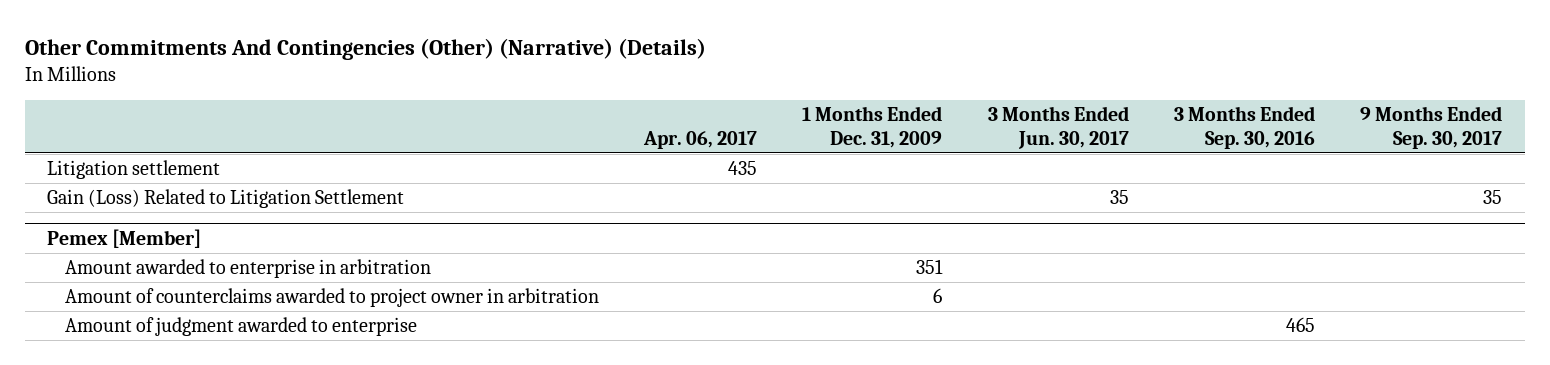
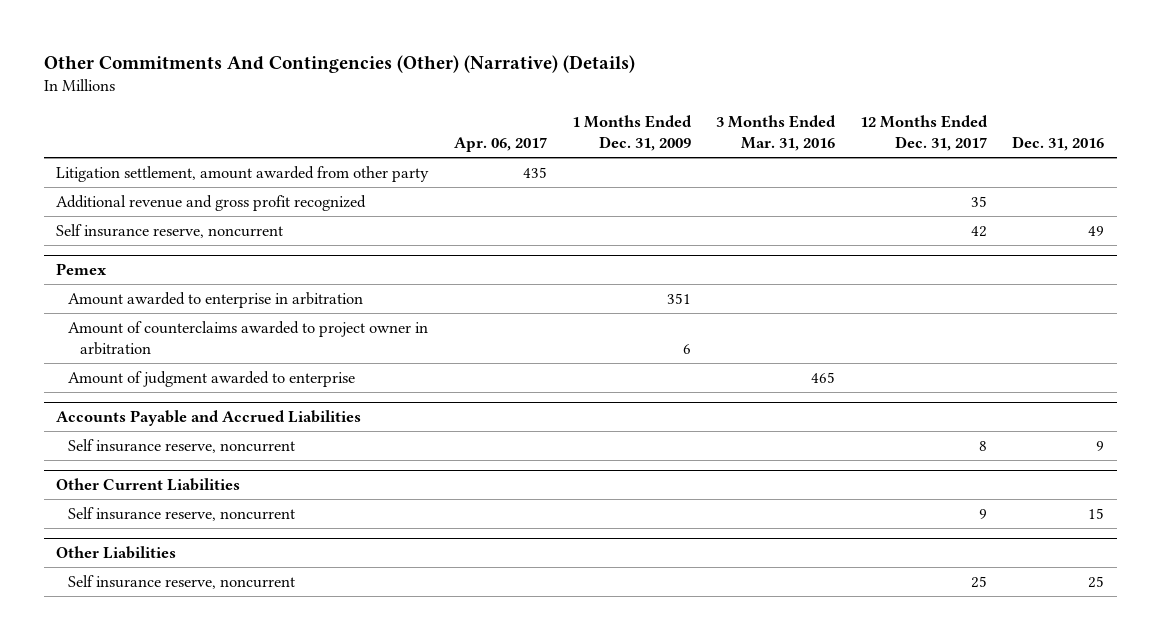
- | Apr. 06, 2017 | 1 Months Ended Dec. 31, 2009 | 3 Months Ended Jun. 30, 2017 | 3 Months Ended Sep. 30, 2016 | 9 Months Ended Sep. 30, 2017
+ | Apr. 06, 2017 | 1 Months Ended Dec. 31, 2009 | 3 Months Ended Mar. 31, 2016 | 12 Months Ended Dec. 31, 2017 | Dec. 31, 2016
- Litigation settlement | 435 | | | |
- Gain (Loss) Related to Litigation Settlement | | | 35 | | 35
- Pemex [Member]
+ Litigation settlement, amount awarded from other party | 435 | | | |
+ Additional revenue and gross profit recognized | | | | 35 |
+ Self insurance reserve, noncurrent | | | | 42 | 49
+ Pemex
+ Accounts Payable and Accrued Liabilities
+ Self insurance reserve, noncurrent | | | | 8 | 9
+ Other Current Liabilities
+ Self insurance reserve, noncurrent | | | | 9 | 15
+ Other Liabilities
+ Self insurance reserve, noncurrent | | | | 25 | 25

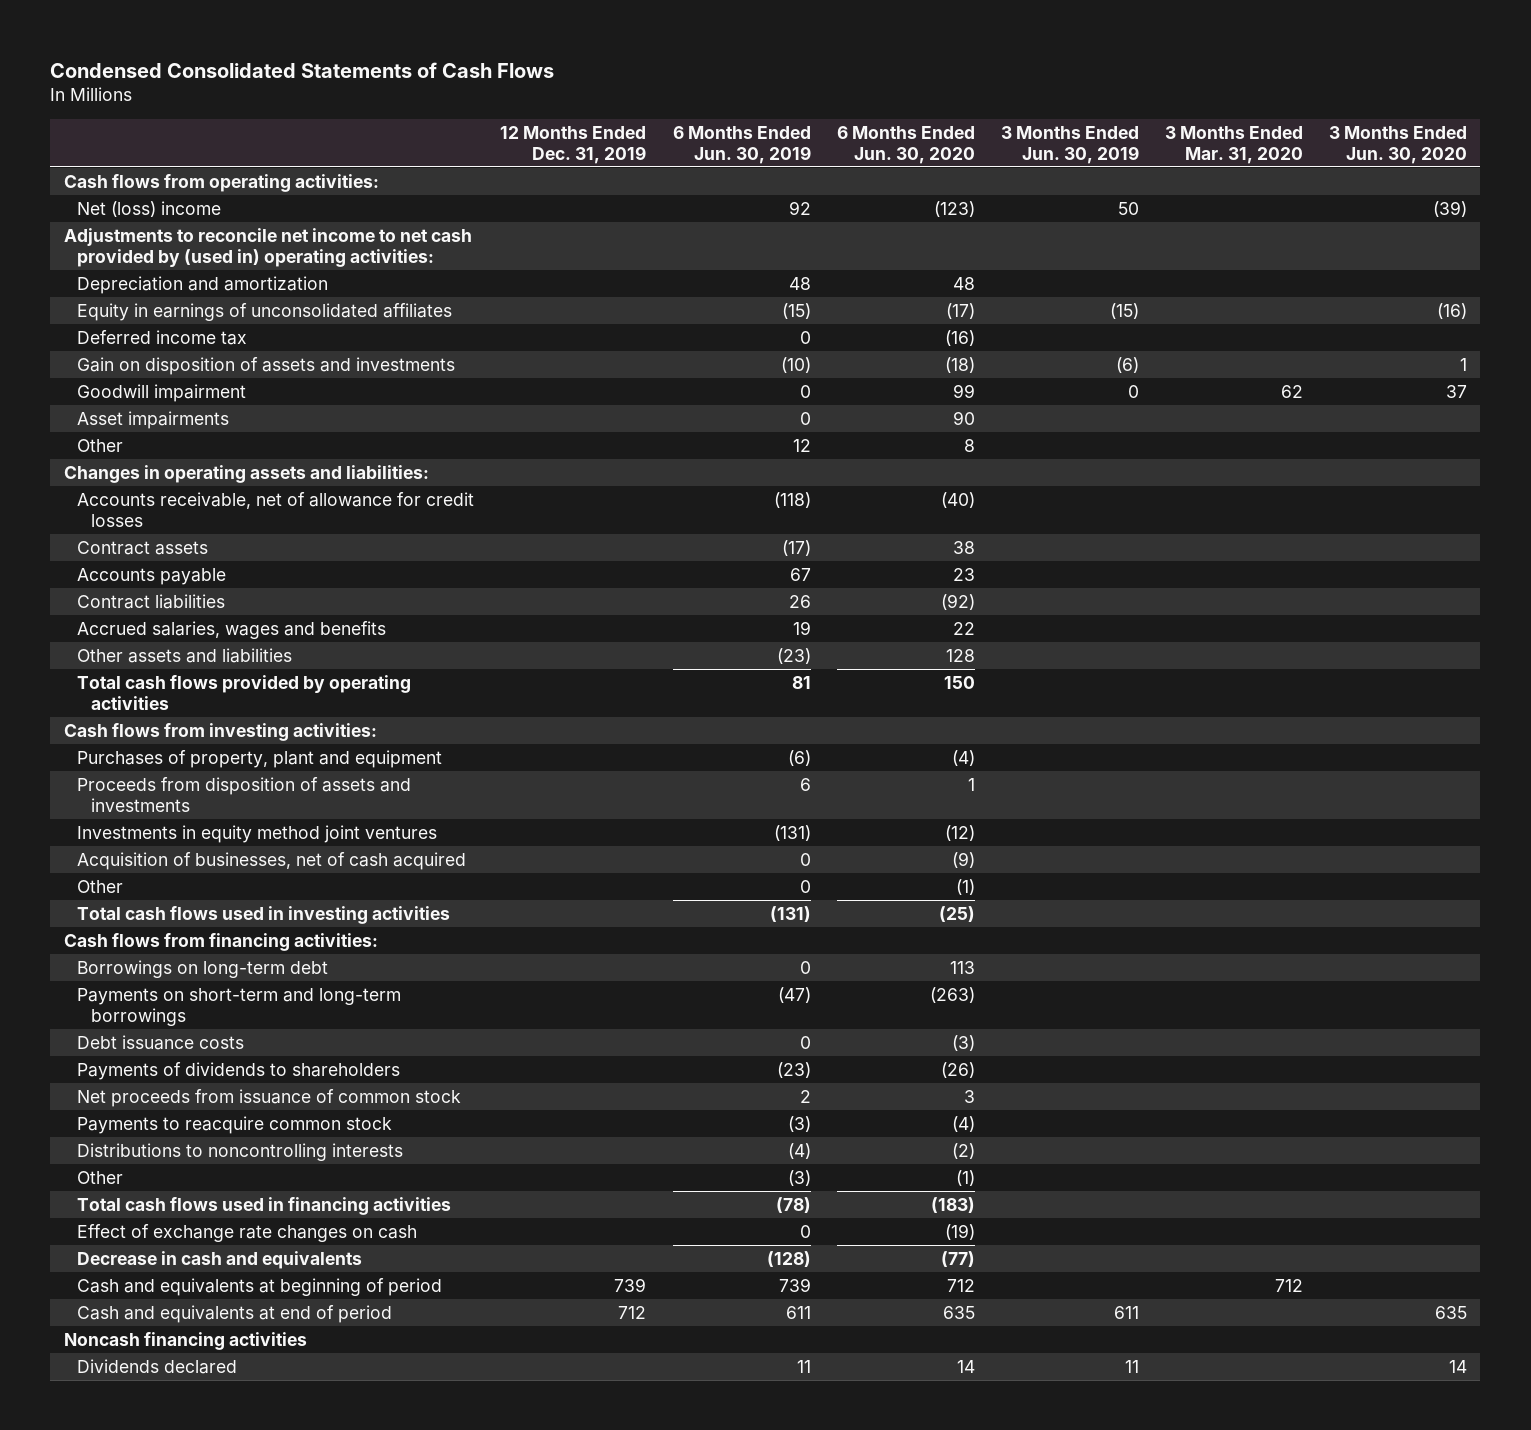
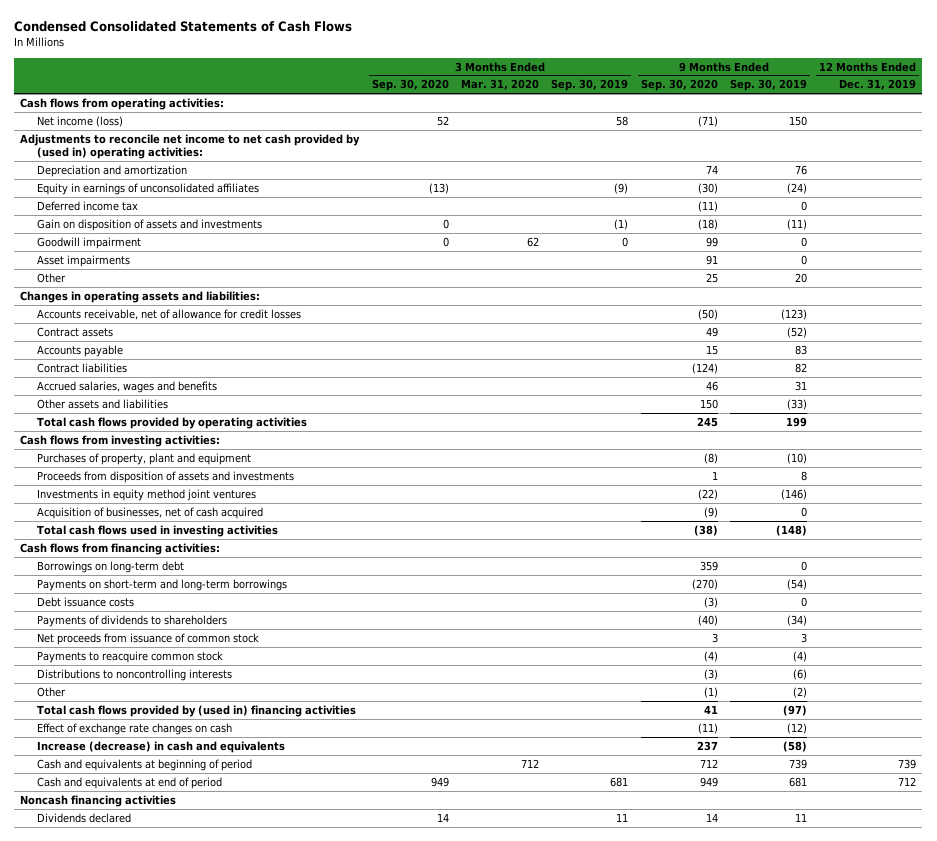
- | 12 Months Ended Dec. 31, 2019 | 6 Months Ended Jun. 30, 2019 | 6 Months Ended Jun. 30, 2020 | 3 Months Ended Jun. 30, 2019 | 3 Months Ended Mar. 31, 2020 | 3 Months Ended Jun. 30, 2020
+ | 3 Months Ended Sep. 30, 2020 | 3 Months Ended Mar. 31, 2020 | 3 Months Ended Sep. 30, 2019 | 9 Months Ended Sep. 30, 2020 | 9 Months Ended Sep. 30, 2019 | 12 Months Ended Dec. 31, 2019
- Net (loss) income | | 92 | (123) | 50 | | (39)
+ Net income (loss) | 52 | | 58 | (71) | 150 |
- Other | | 0 | (1) | | |
- Total cash flows used in financing activities | | (78) | (183) | | |
+ Total cash flows provided by (used in) financing activities | | | | 41 | (97) |
- Decrease in cash and equivalents | | (128) | (77) | | |
+ Increase (decrease) in cash and equivalents | | | | 237 | (58) |

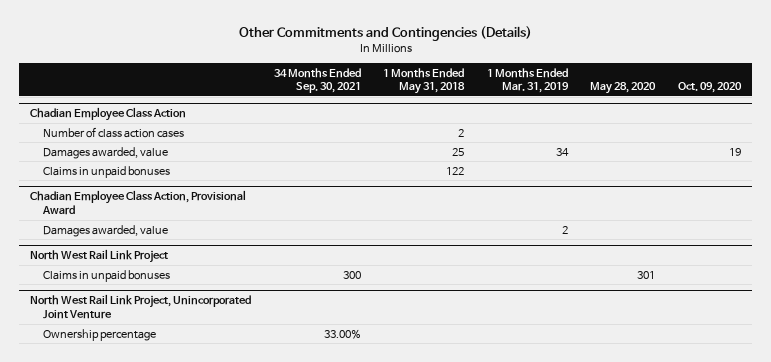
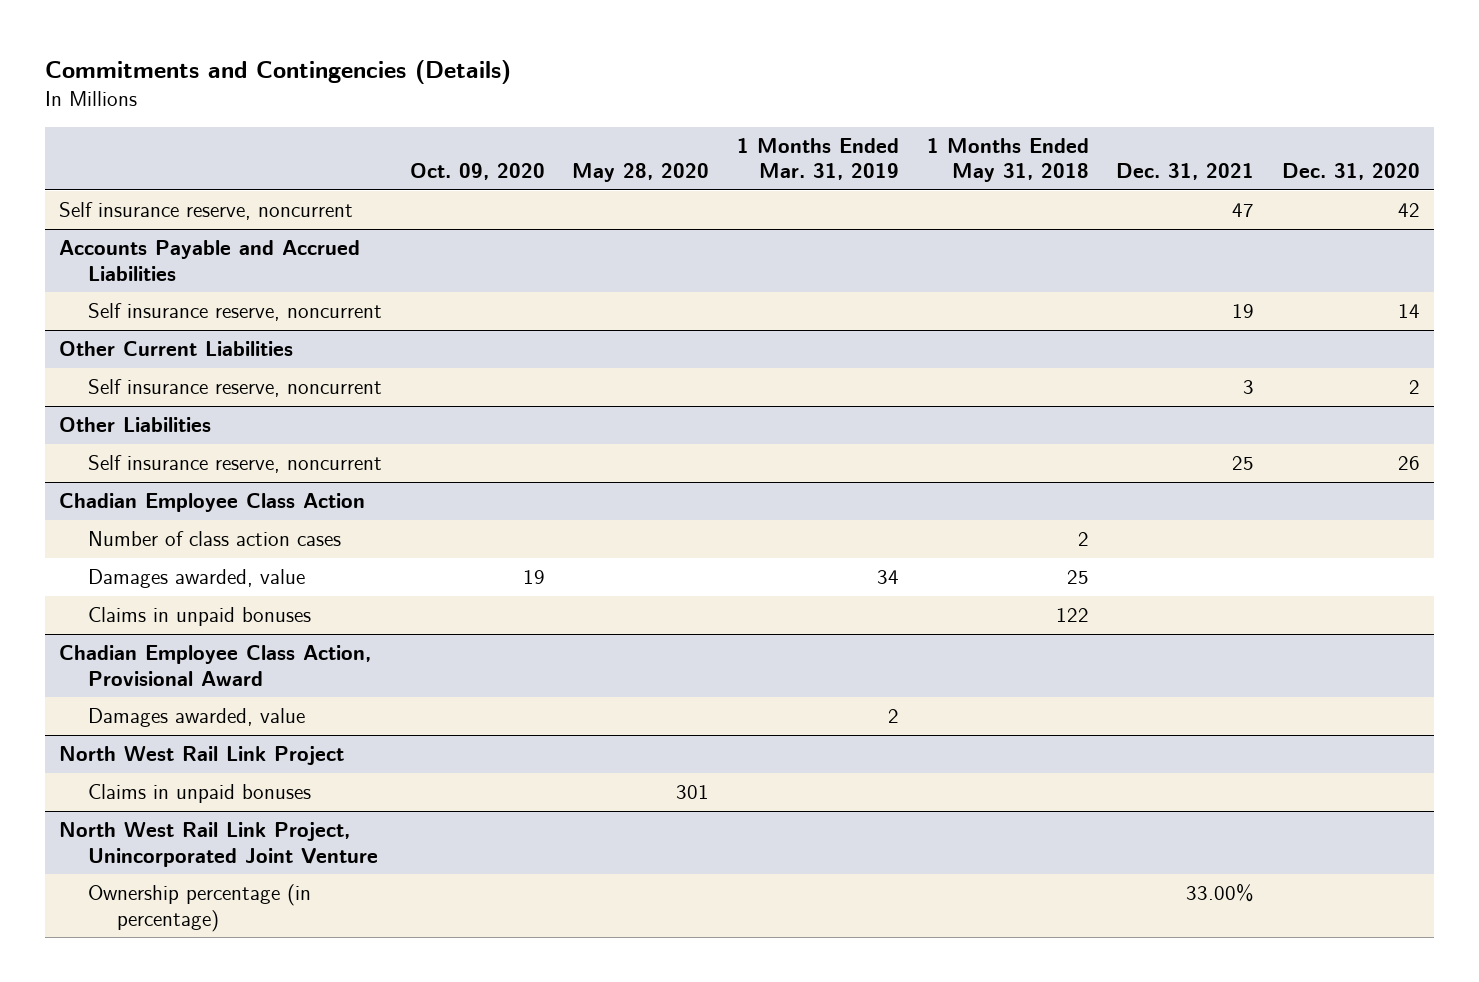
- Other Commitments and Contingencies (Details)
+ Commitments and Contingencies (Details)
- | 34 Months Ended Sep. 30, 2021 | 1 Months Ended May 31, 2018 | 1 Months Ended Mar. 31, 2019 | May 28, 2020 | Oct. 09, 2020
+ | Oct. 09, 2020 | May 28, 2020 | 1 Months Ended Mar. 31, 2019 | 1 Months Ended May 31, 2018 | Dec. 31, 2021 | Dec. 31, 2020
+ Self insurance reserve, noncurrent | | | | | 47 | 42
+ Accounts Payable and Accrued Liabilities
+ Self insurance reserve, noncurrent | | | | | 19 | 14
+ Other Current Liabilities
+ Self insurance reserve, noncurrent | | | | | 3 | 2
+ Other Liabilities
+ Self insurance reserve, noncurrent | | | | | 25 | 26
@ North West Rail Link Project, Unincorporated Joint Venture
- Ownership percentage | 33.00% | | | |
+ Ownership percentage (in percentage) | | | | | 33.00% |

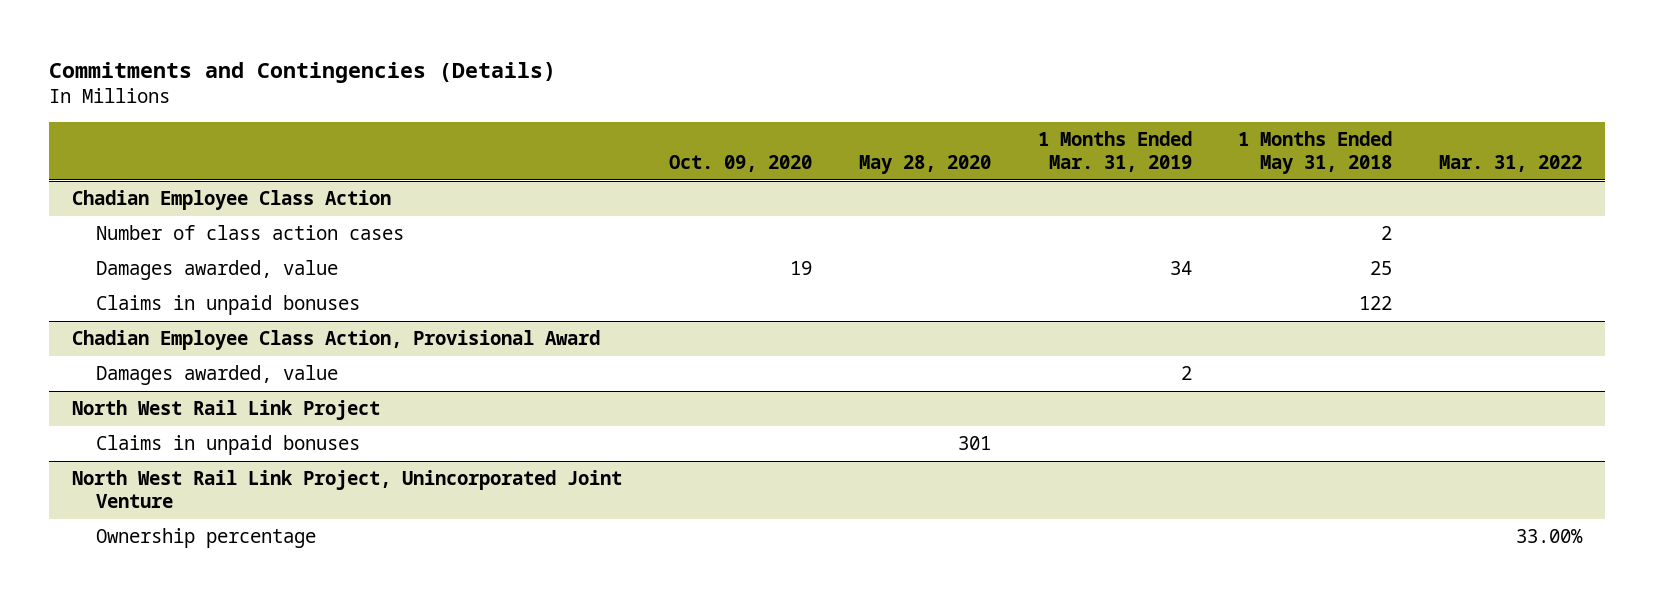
- | Oct. 09, 2020 | May 28, 2020 | 1 Months Ended Mar. 31, 2019 | 1 Months Ended May 31, 2018 | Dec. 31, 2021 | Dec. 31, 2020
+ | Oct. 09, 2020 | May 28, 2020 | 1 Months Ended Mar. 31, 2019 | 1 Months Ended May 31, 2018 | Mar. 31, 2022
- Self insurance reserve, noncurrent | | | | | 47 | 42
- Accounts Payable and Accrued Liabilities
- Self insurance reserve, noncurrent | | | | | 19 | 14
- Other Current Liabilities
- Self insurance reserve, noncurrent | | | | | 3 | 2
- Other Liabilities
- Self insurance reserve, noncurrent | | | | | 25 | 26
@ North West Rail Link Project, Unincorporated Joint Venture
- Ownership percentage (in percentage) | | | | | 33.00% |
+ Ownership percentage | | | | | 33.00%

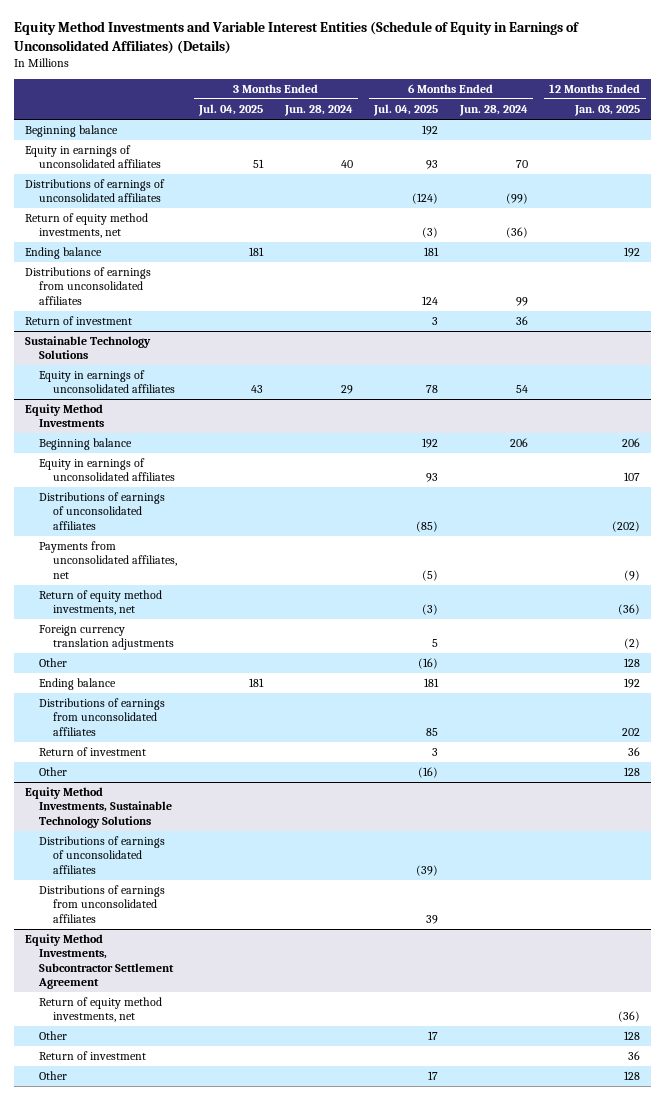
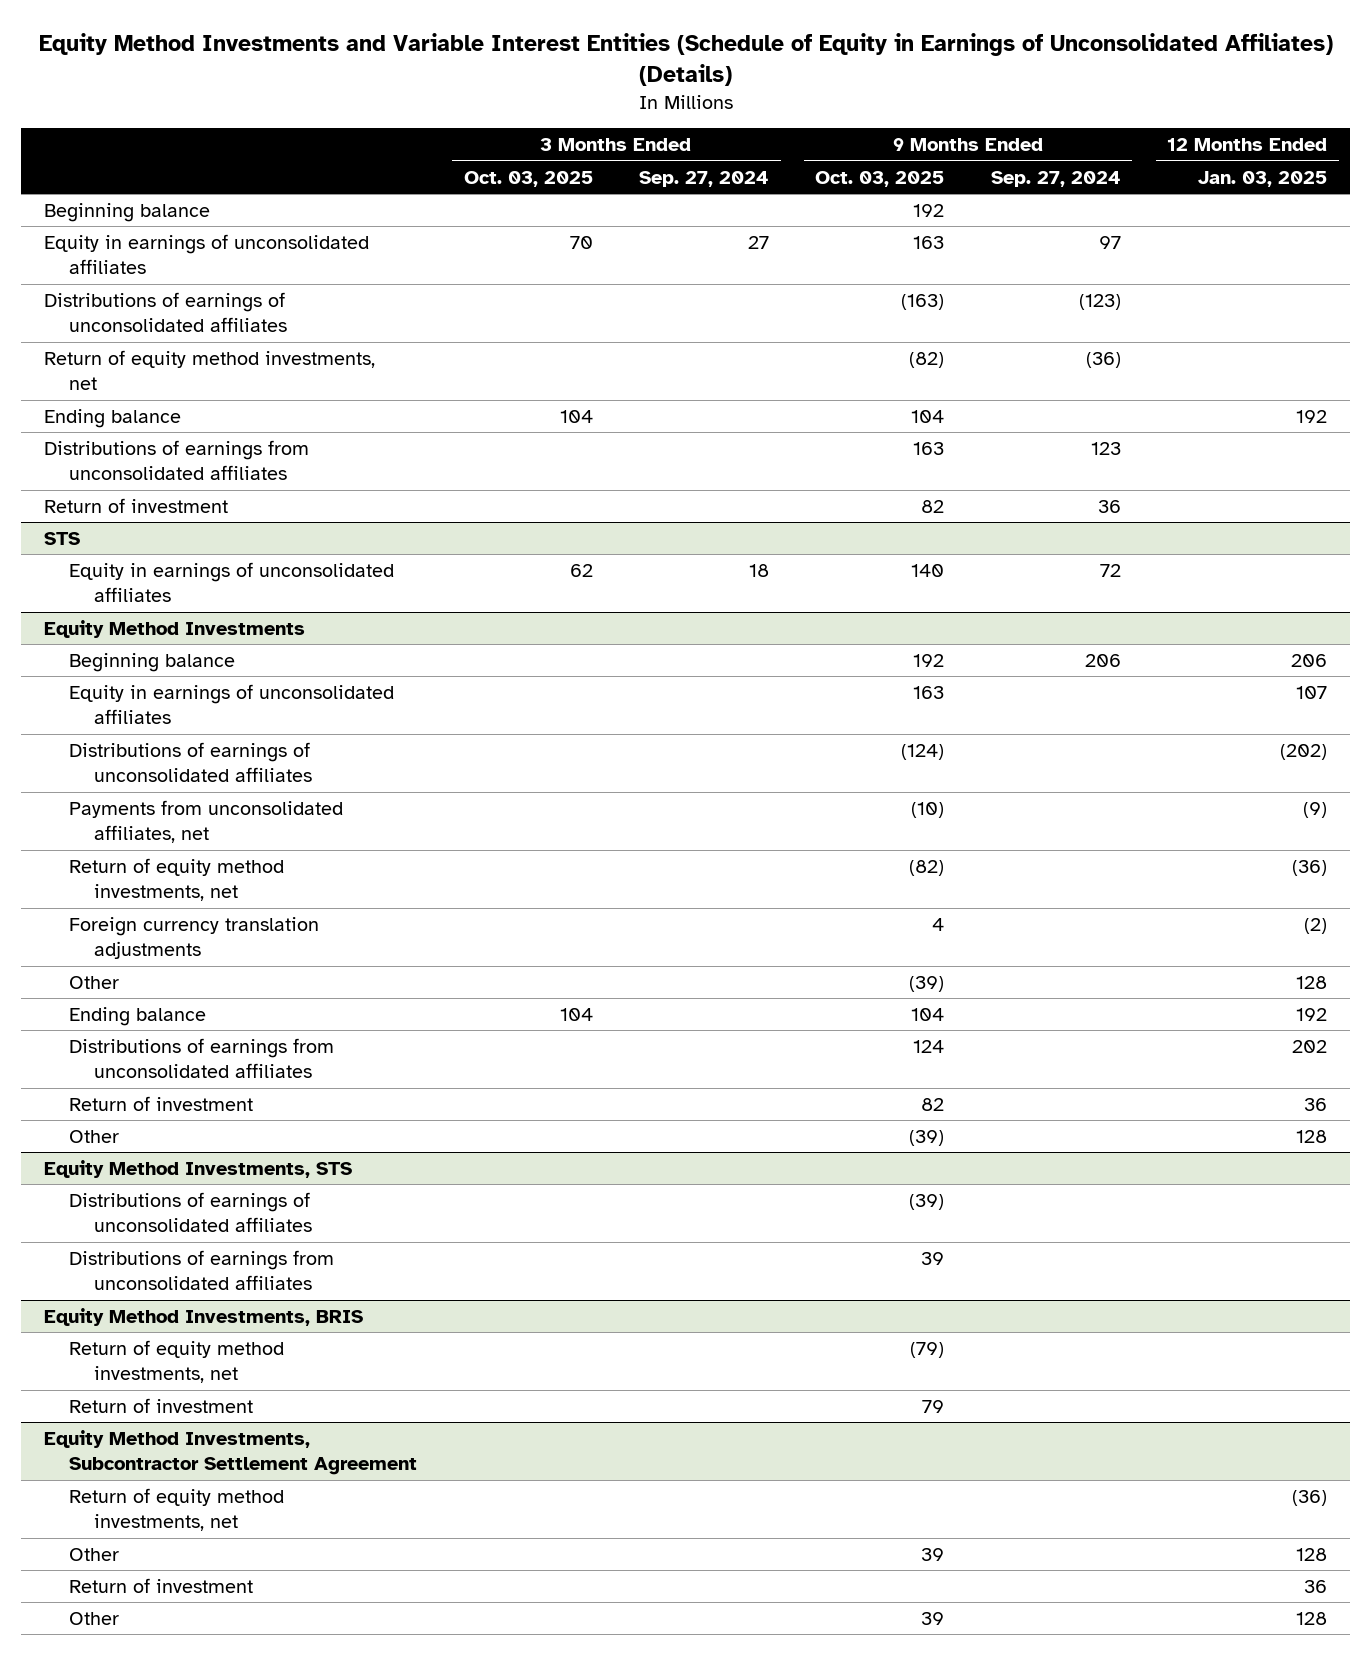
- | 3 Months Ended Jul. 04, 2025 | 3 Months Ended Jun. 28, 2024 | 6 Months Ended Jul. 04, 2025 | 6 Months Ended Jun. 28, 2024 | 12 Months Ended Jan. 03, 2025
+ | 3 Months Ended Oct. 03, 2025 | 3 Months Ended Sep. 27, 2024 | 9 Months Ended Oct. 03, 2025 | 9 Months Ended Sep. 27, 2024 | 12 Months Ended Jan. 03, 2025
- Sustainable Technology Solutions
+ STS
- Equity Method Investments, Sustainable Technology Solutions
- Distributions of earnings of unconsolidated affiliates | | | (39) | |
- Distributions of earnings from unconsolidated affiliates | | | 39 | |
+ Equity Method Investments, STS
+ Distributions of earnings of unconsolidated affiliates | | | (39) | |
+ Distributions of earnings from unconsolidated affiliates | | | 39 | |
+ Equity Method Investments, BRIS
+ Return of equity method investments, net | | | (79) | |
+ Return of investment | | | 79 | |

